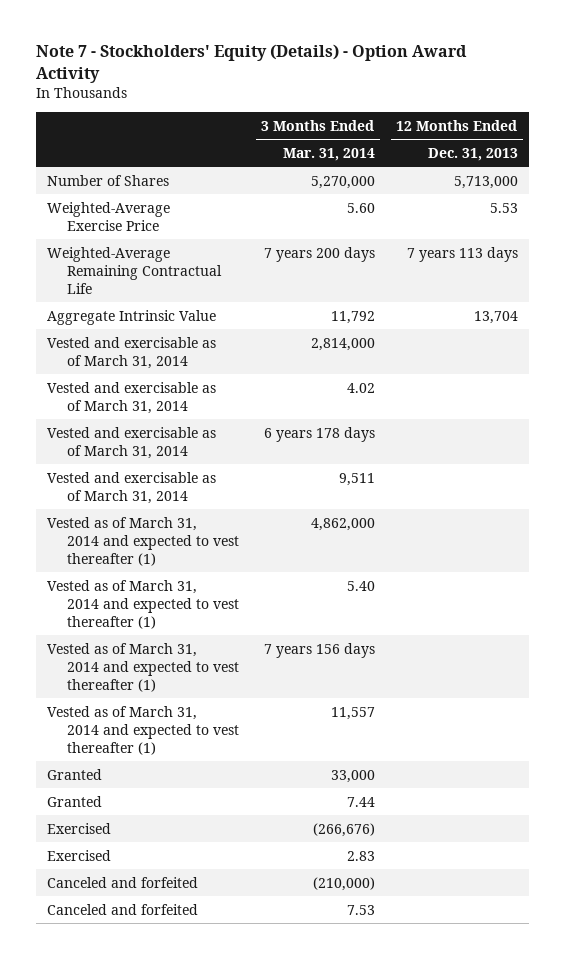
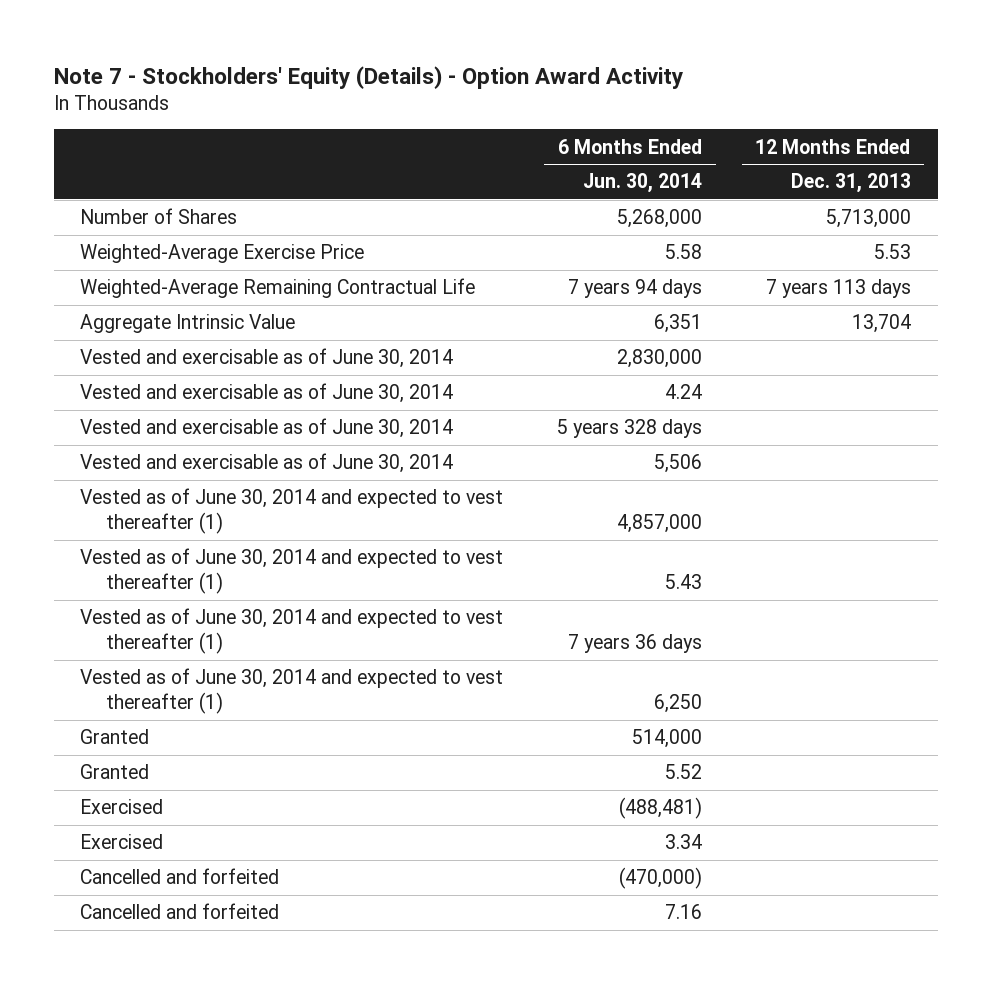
- | 3 Months Ended Mar. 31, 2014 | 12 Months Ended Dec. 31, 2013
+ | 6 Months Ended Jun. 30, 2014 | 12 Months Ended Dec. 31, 2013
- Vested and exercisable as of March 31, 2014 | 2,814,000 |
- Vested and exercisable as of March 31, 2014 | 4.02 |
- Vested and exercisable as of March 31, 2014 | 6 years 178 days |
- Vested and exercisable as of March 31, 2014 | 9,511 |
- Vested as of March 31, 2014 and expected to vest thereafter (1) | 4,862,000 |
- Vested as of March 31, 2014 and expected to vest thereafter (1) | 5.40 |
- Vested as of March 31, 2014 and expected to vest thereafter (1) | 7 years 156 days |
- Vested as of March 31, 2014 and expected to vest thereafter (1) | 11,557 |
+ Vested and exercisable as of June 30, 2014 | 2,830,000 |
+ Vested and exercisable as of June 30, 2014 | 4.24 |
+ Vested and exercisable as of June 30, 2014 | 5 years 328 days |
+ Vested and exercisable as of June 30, 2014 | 5,506 |
+ Vested as of June 30, 2014 and expected to vest thereafter (1) | 4,857,000 |
+ Vested as of June 30, 2014 and expected to vest thereafter (1) | 5.43 |
+ Vested as of June 30, 2014 and expected to vest thereafter (1) | 7 years 36 days |
+ Vested as of June 30, 2014 and expected to vest thereafter (1) | 6,250 |
- Canceled and forfeited | (210,000) |
- Canceled and forfeited | 7.53 |
+ Cancelled and forfeited | (470,000) |
+ Cancelled and forfeited | 7.16 |

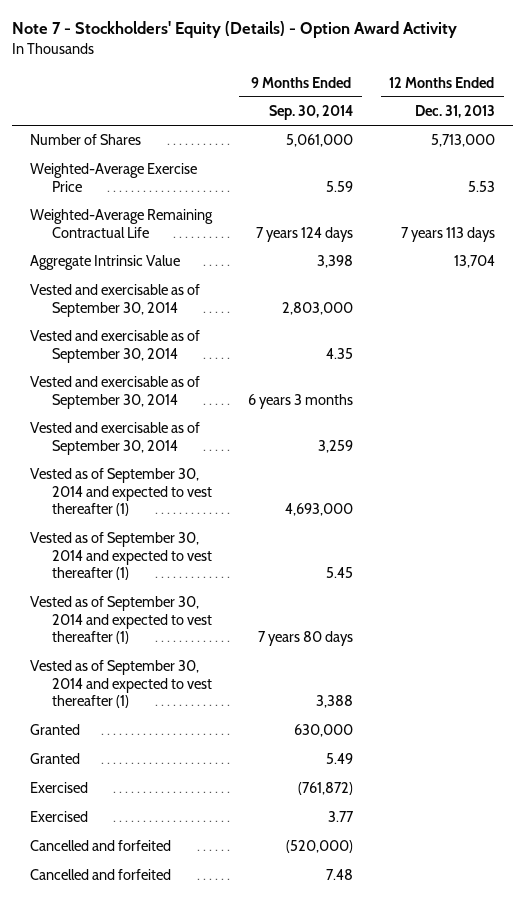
- | 6 Months Ended Jun. 30, 2014 | 12 Months Ended Dec. 31, 2013
+ | 9 Months Ended Sep. 30, 2014 | 12 Months Ended Dec. 31, 2013
- Vested and exercisable as of June 30, 2014 | 2,830,000 |
- Vested and exercisable as of June 30, 2014 | 4.24 |
- Vested and exercisable as of June 30, 2014 | 5 years 328 days |
- Vested and exercisable as of June 30, 2014 | 5,506 |
- Vested as of June 30, 2014 and expected to vest thereafter (1) | 4,857,000 |
- Vested as of June 30, 2014 and expected to vest thereafter (1) | 5.43 |
- Vested as of June 30, 2014 and expected to vest thereafter (1) | 7 years 36 days |
- Vested as of June 30, 2014 and expected to vest thereafter (1) | 6,250 |
+ Vested and exercisable as of September 30, 2014 | 2,803,000 |
+ Vested and exercisable as of September 30, 2014 | 4.35 |
+ Vested and exercisable as of September 30, 2014 | 6 years 3 months |
+ Vested and exercisable as of September 30, 2014 | 3,259 |
+ Vested as of September 30, 2014 and expected to vest thereafter (1) | 4,693,000 |
+ Vested as of September 30, 2014 and expected to vest thereafter (1) | 5.45 |
+ Vested as of September 30, 2014 and expected to vest thereafter (1) | 7 years 80 days |
+ Vested as of September 30, 2014 and expected to vest thereafter (1) | 3,388 |

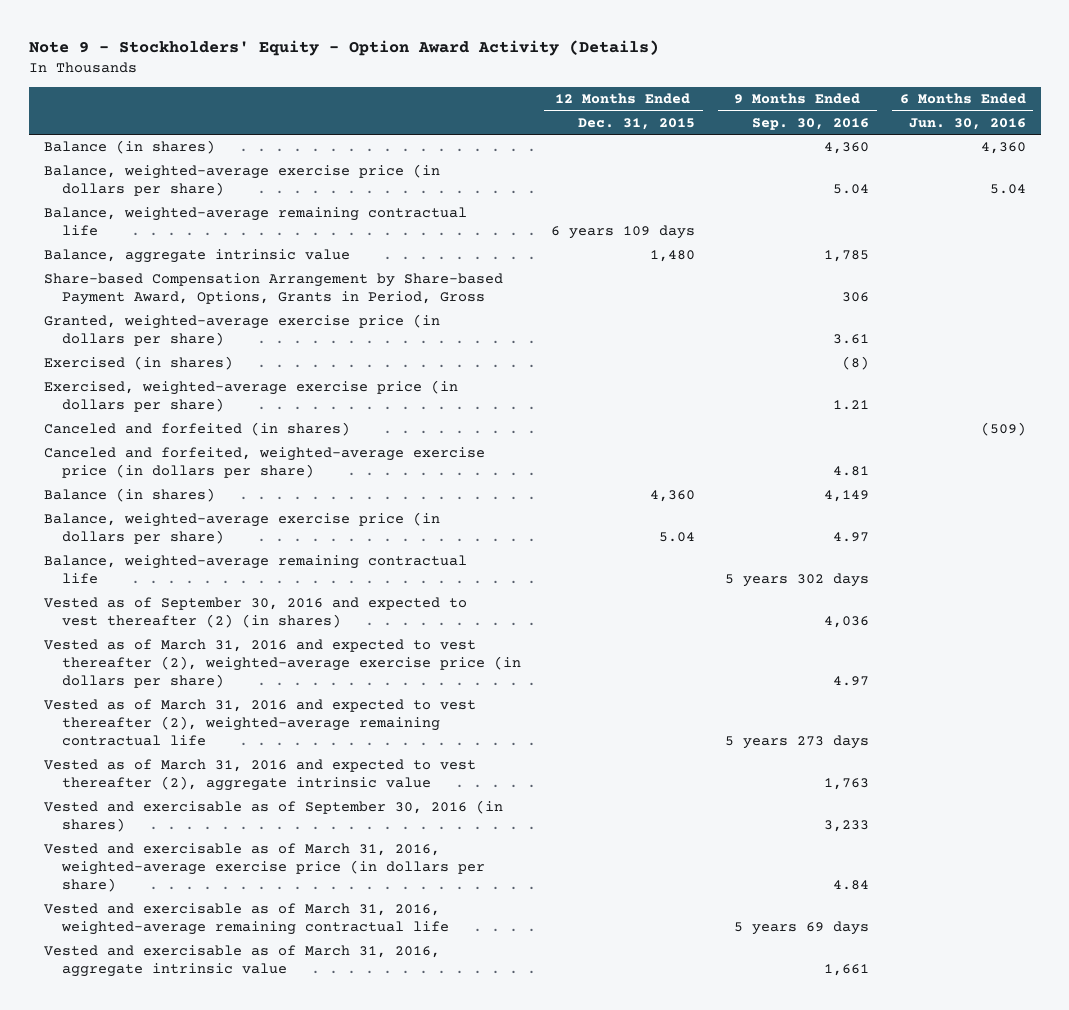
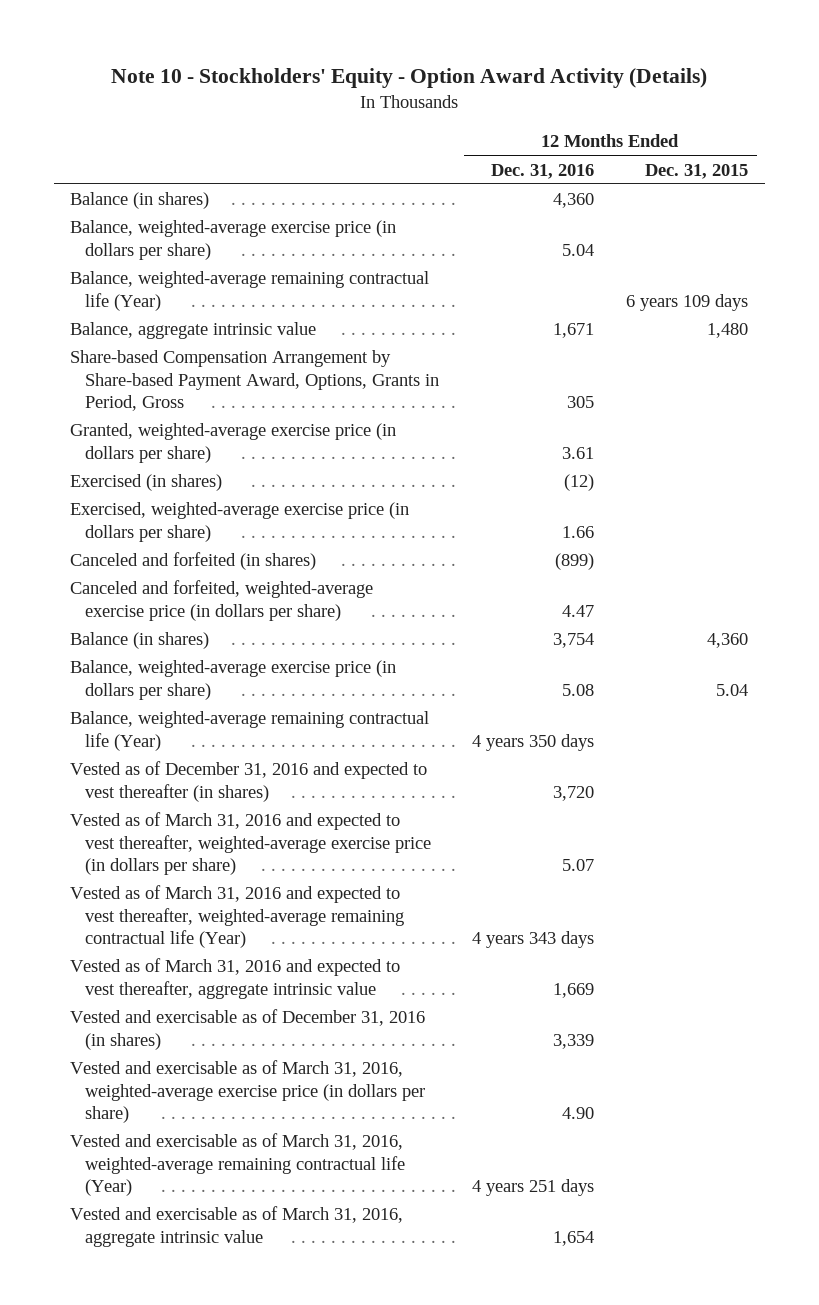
- Note 9 - Stockholders' Equity - Option Award Activity (Details)
+ Note 10 - Stockholders' Equity - Option Award Activity (Details)
- | 12 Months Ended Dec. 31, 2015 | 9 Months Ended Sep. 30, 2016 | 6 Months Ended Jun. 30, 2016
+ | 12 Months Ended Dec. 31, 2016 | 12 Months Ended Dec. 31, 2015
- Balance, weighted-average remaining contractual life | 6 years 109 days | |
+ Balance, weighted-average remaining contractual life (Year) | | 6 years 109 days
- Balance, weighted-average remaining contractual life | | 5 years 302 days |
- Vested as of September 30, 2016 and expected to vest thereafter (2) (in shares) | | 4,036 |
- Vested as of March 31, 2016 and expected to vest thereafter (2), weighted-average exercise price (in dollars per share) | | 4.97 |
- Vested as of March 31, 2016 and expected to vest thereafter (2), weighted-average remaining contractual life | | 5 years 273 days |
- Vested as of March 31, 2016 and expected to vest thereafter (2), aggregate intrinsic value | | 1,763 |
- Vested and exercisable as of September 30, 2016 (in shares) | | 3,233 |
+ Balance, weighted-average remaining contractual life (Year) | 4 years 350 days |
+ Vested as of December 31, 2016 and expected to vest thereafter (in shares) | 3,720 |
+ Vested as of March 31, 2016 and expected to vest thereafter, weighted-average exercise price (in dollars per share) | 5.07 |
+ Vested as of March 31, 2016 and expected to vest thereafter, weighted-average remaining contractual life (Year) | 4 years 343 days |
+ Vested as of March 31, 2016 and expected to vest thereafter, aggregate intrinsic value | 1,669 |
+ Vested and exercisable as of December 31, 2016 (in shares) | 3,339 |
- Vested and exercisable as of March 31, 2016, weighted-average remaining contractual life | | 5 years 69 days |
+ Vested and exercisable as of March 31, 2016, weighted-average remaining contractual life (Year) | 4 years 251 days |

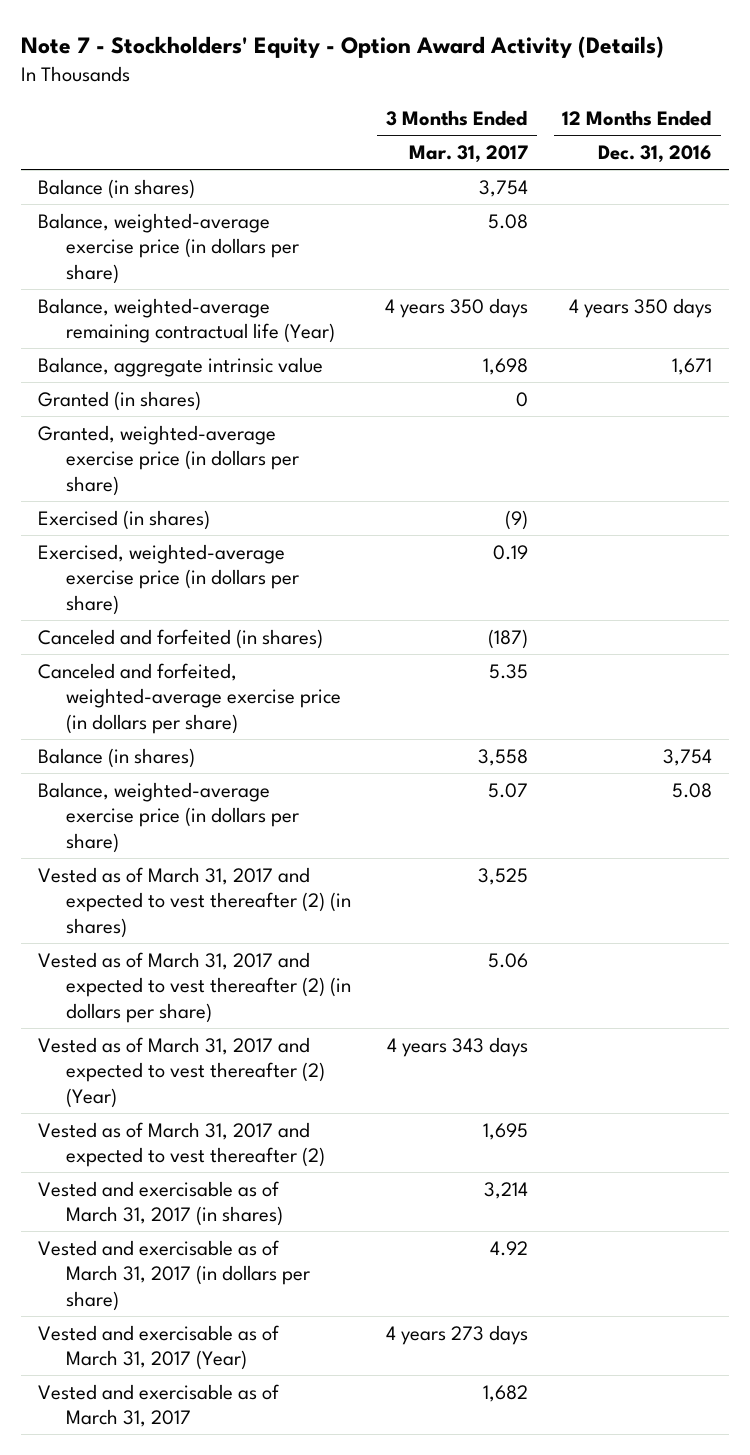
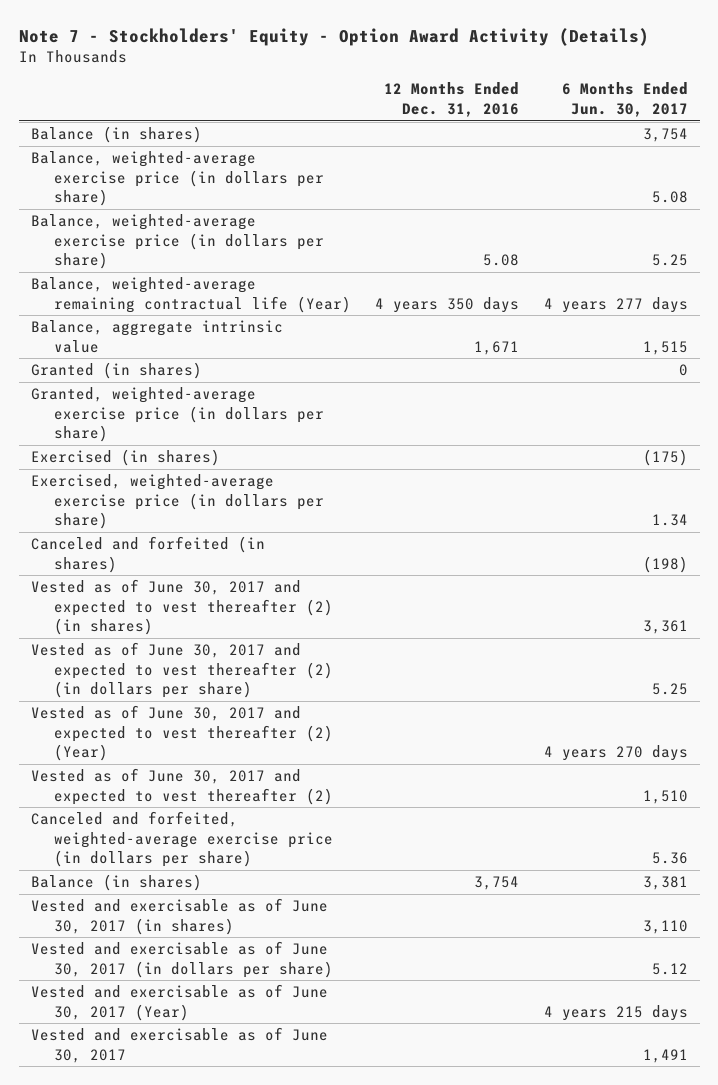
- | 3 Months Ended Mar. 31, 2017 | 12 Months Ended Dec. 31, 2016
+ | 12 Months Ended Dec. 31, 2016 | 6 Months Ended Jun. 30, 2017
moved up: Balance, weighted-average exercise price (in dollars per share) | 5.08 | 5.25
+ Vested as of June 30, 2017 and expected to vest thereafter (2) (in shares) | | 3,361
+ Vested as of June 30, 2017 and expected to vest thereafter (2) (in dollars per share) | | 5.25
+ Vested as of June 30, 2017 and expected to vest thereafter (2) (Year) | | 4 years 270 days
+ Vested as of June 30, 2017 and expected to vest thereafter (2) | | 1,510
- Vested as of March 31, 2017 and expected to vest thereafter (2) (in shares) | 3,525 |
- Vested as of March 31, 2017 and expected to vest thereafter (2) (in dollars per share) | 5.06 |
- Vested as of March 31, 2017 and expected to vest thereafter (2) (Year) | 4 years 343 days |
- Vested as of March 31, 2017 and expected to vest thereafter (2) | 1,695 |
- Vested and exercisable as of March 31, 2017 (in shares) | 3,214 |
- Vested and exercisable as of March 31, 2017 (in dollars per share) | 4.92 |
- Vested and exercisable as of March 31, 2017 (Year) | 4 years 273 days |
- Vested and exercisable as of March 31, 2017 | 1,682 |
+ Vested and exercisable as of June 30, 2017 (in shares) | | 3,110
+ Vested and exercisable as of June 30, 2017 (in dollars per share) | | 5.12
+ Vested and exercisable as of June 30, 2017 (Year) | | 4 years 215 days
+ Vested and exercisable as of June 30, 2017 | | 1,491

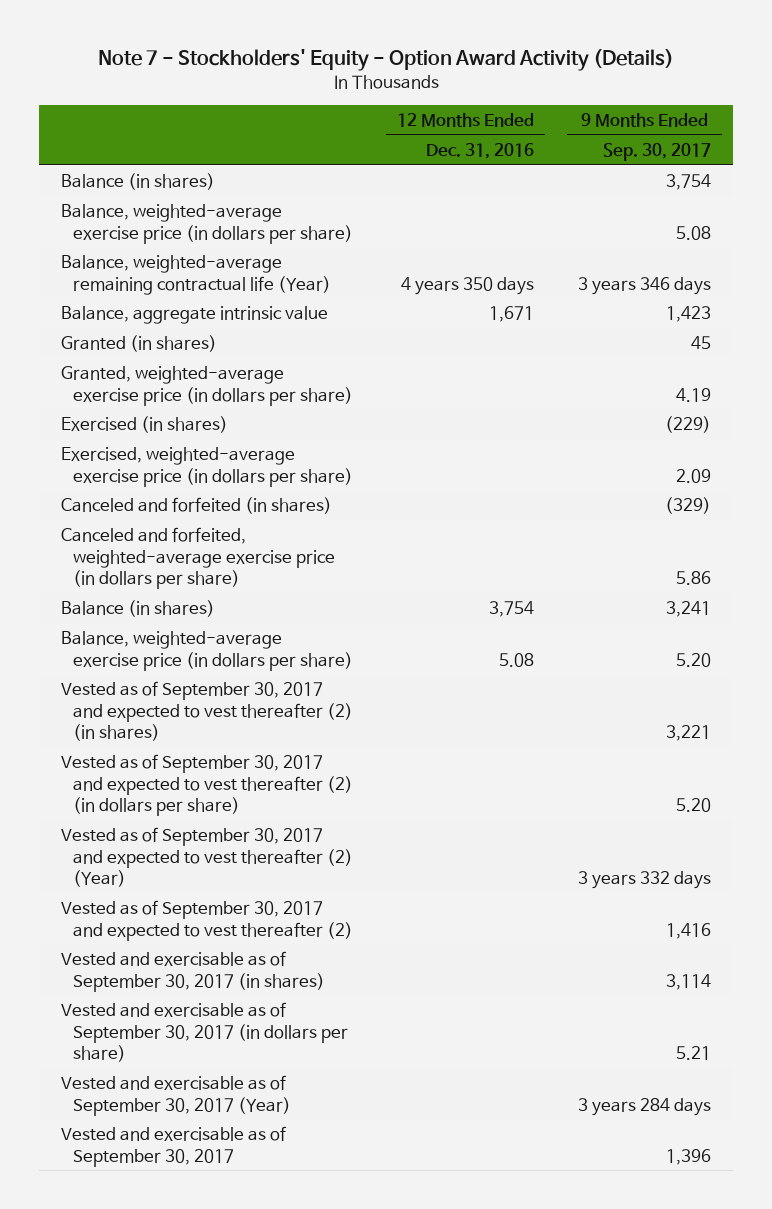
- | 12 Months Ended Dec. 31, 2016 | 6 Months Ended Jun. 30, 2017
+ | 12 Months Ended Dec. 31, 2016 | 9 Months Ended Sep. 30, 2017
- Vested as of June 30, 2017 and expected to vest thereafter (2) (in shares) | | 3,361
- Vested as of June 30, 2017 and expected to vest thereafter (2) (in dollars per share) | | 5.25
- Vested as of June 30, 2017 and expected to vest thereafter (2) (Year) | | 4 years 270 days
- Vested as of June 30, 2017 and expected to vest thereafter (2) | | 1,510
- Vested and exercisable as of June 30, 2017 (in shares) | | 3,110
- Vested and exercisable as of June 30, 2017 (in dollars per share) | | 5.12
- Vested and exercisable as of June 30, 2017 (Year) | | 4 years 215 days
- Vested and exercisable as of June 30, 2017 | | 1,491
moved down: Balance, weighted-average exercise price (in dollars per share) | 5.08 | 5.20
+ Vested as of September 30, 2017 and expected to vest thereafter (2) (in shares) | | 3,221
+ Vested as of September 30, 2017 and expected to vest thereafter (2) (in dollars per share) | | 5.20
+ Vested as of September 30, 2017 and expected to vest thereafter (2) (Year) | | 3 years 332 days
+ Vested as of September 30, 2017 and expected to vest thereafter (2) | | 1,416
+ Vested and exercisable as of September 30, 2017 (in shares) | | 3,114
+ Vested and exercisable as of September 30, 2017 (in dollars per share) | | 5.21
+ Vested and exercisable as of September 30, 2017 (Year) | | 3 years 284 days
+ Vested and exercisable as of September 30, 2017 | | 1,396

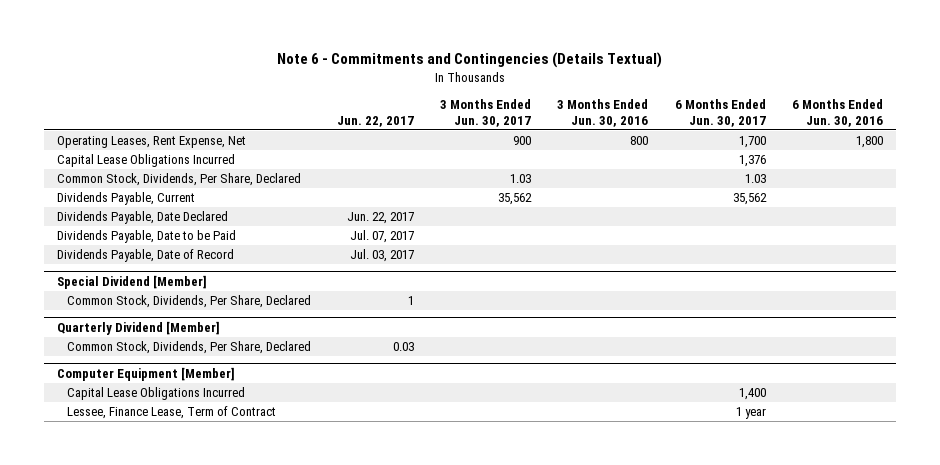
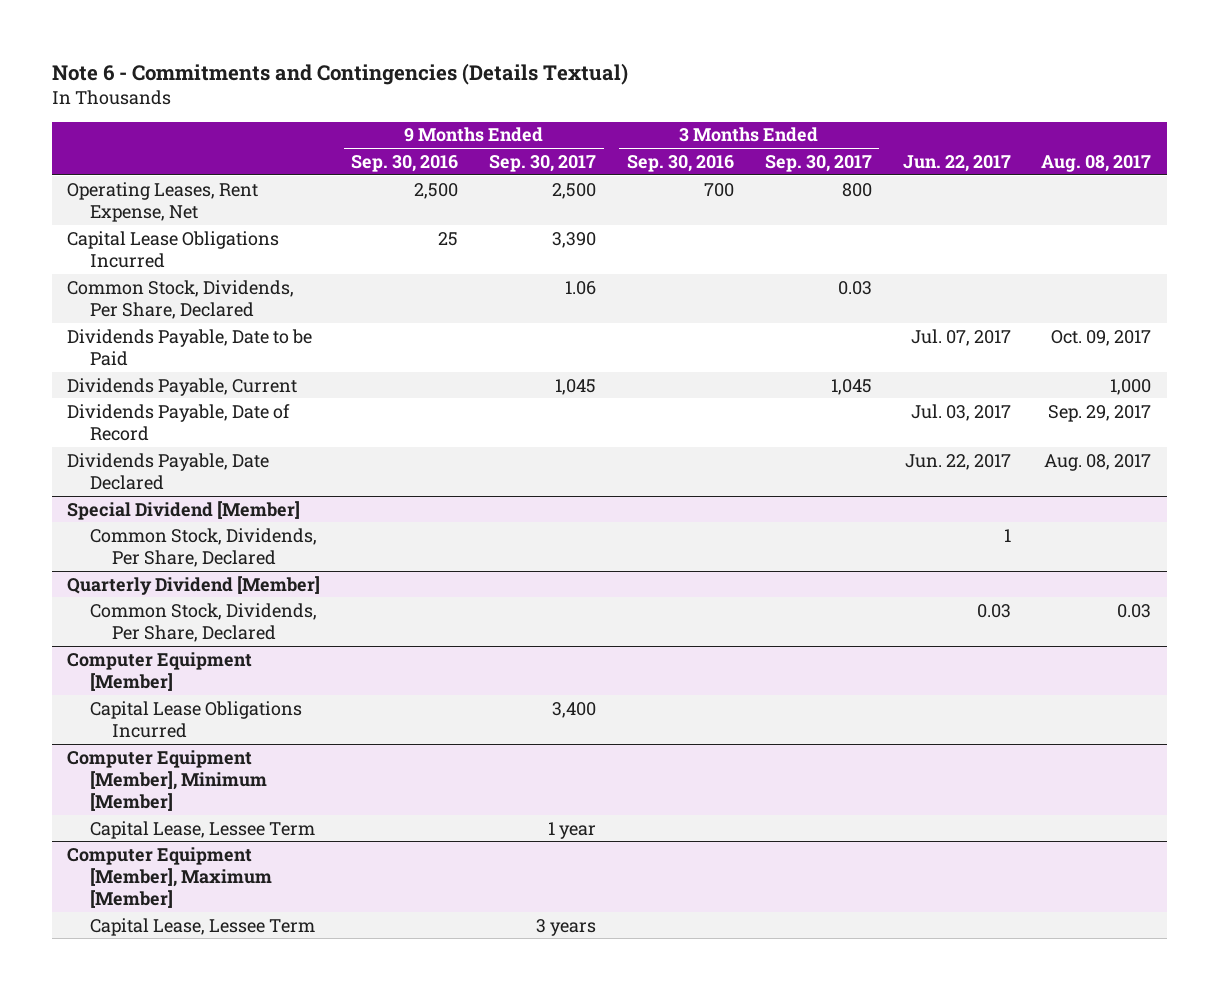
- | Jun. 22, 2017 | 3 Months Ended Jun. 30, 2017 | 3 Months Ended Jun. 30, 2016 | 6 Months Ended Jun. 30, 2017 | 6 Months Ended Jun. 30, 2016
+ | 9 Months Ended Sep. 30, 2016 | 9 Months Ended Sep. 30, 2017 | 3 Months Ended Sep. 30, 2016 | 3 Months Ended Sep. 30, 2017 | Jun. 22, 2017 | Aug. 08, 2017
moved down: Dividends Payable, Current | | 1,045 | | 1,045 | | 1,000
moved down: Dividends Payable, Date Declared | | | | | Jun. 22, 2017 | Aug. 08, 2017
@ Computer Equipment [Member]
- Lessee, Finance Lease, Term of Contract | | | | 1 year |
+ Computer Equipment [Member], Minimum [Member]
+ Capital Lease, Lessee Term | | 1 year | | | |
+ Computer Equipment [Member], Maximum [Member]
+ Capital Lease, Lessee Term | | 3 years | | | |

